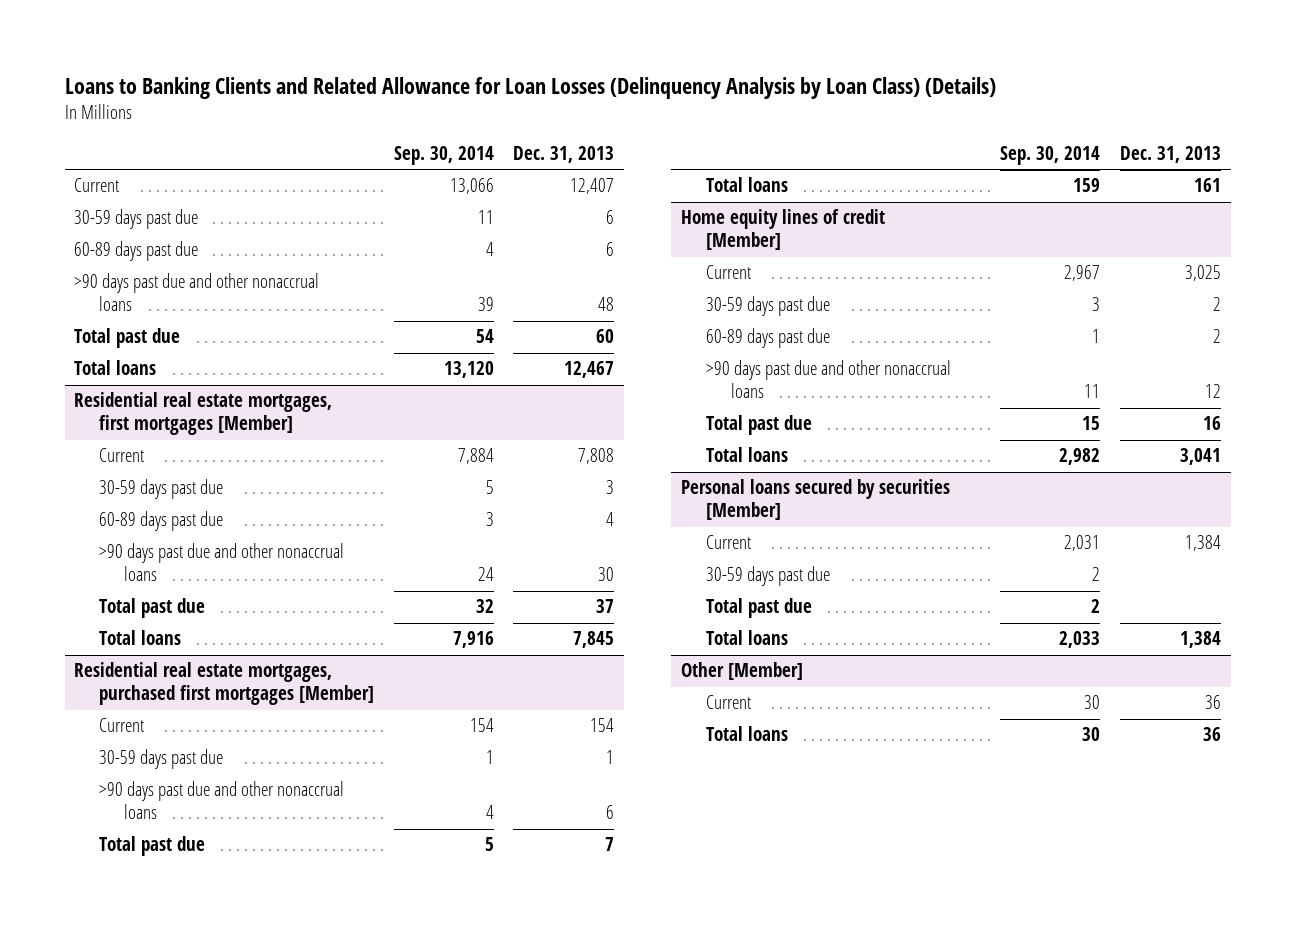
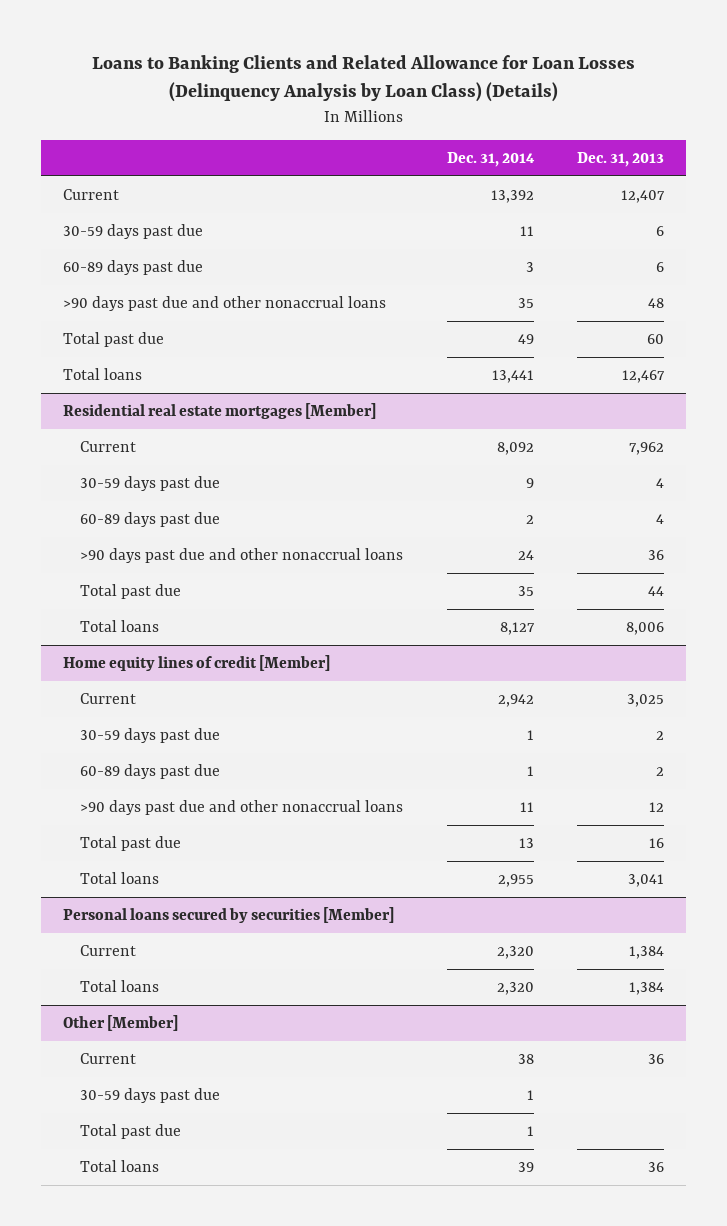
- | Sep. 30, 2014 | Dec. 31, 2013
+ | Dec. 31, 2014 | Dec. 31, 2013
- Residential real estate mortgages, first mortgages [Member]
- Current | 7,884 | 7,808
- 30-59 days past due | 5 | 3
+ Residential real estate mortgages [Member]
+ Current | 8,092 | 7,962
+ 30-59 days past due | 9 | 4
- >90 days past due and other nonaccrual loans | 24 | 30
- Total past due | 32 | 37
- Total loans | 7,916 | 7,845
- Residential real estate mortgages, purchased first mortgages [Member]
- Current | 154 | 154
- 30-59 days past due | 1 | 1
- >90 days past due and other nonaccrual loans | 4 | 6
- Total past due | 5 | 7
- Total loans | 159 | 161
+ >90 days past due and other nonaccrual loans | 24 | 36
+ Total past due | 35 | 44
+ Total loans | 8,127 | 8,006
@ Personal loans secured by securities [Member]
- 30-59 days past due | 2 |
- Total past due | 2 |
@ Other [Member]
+ 30-59 days past due | 1 |
+ Total past due | 1 |

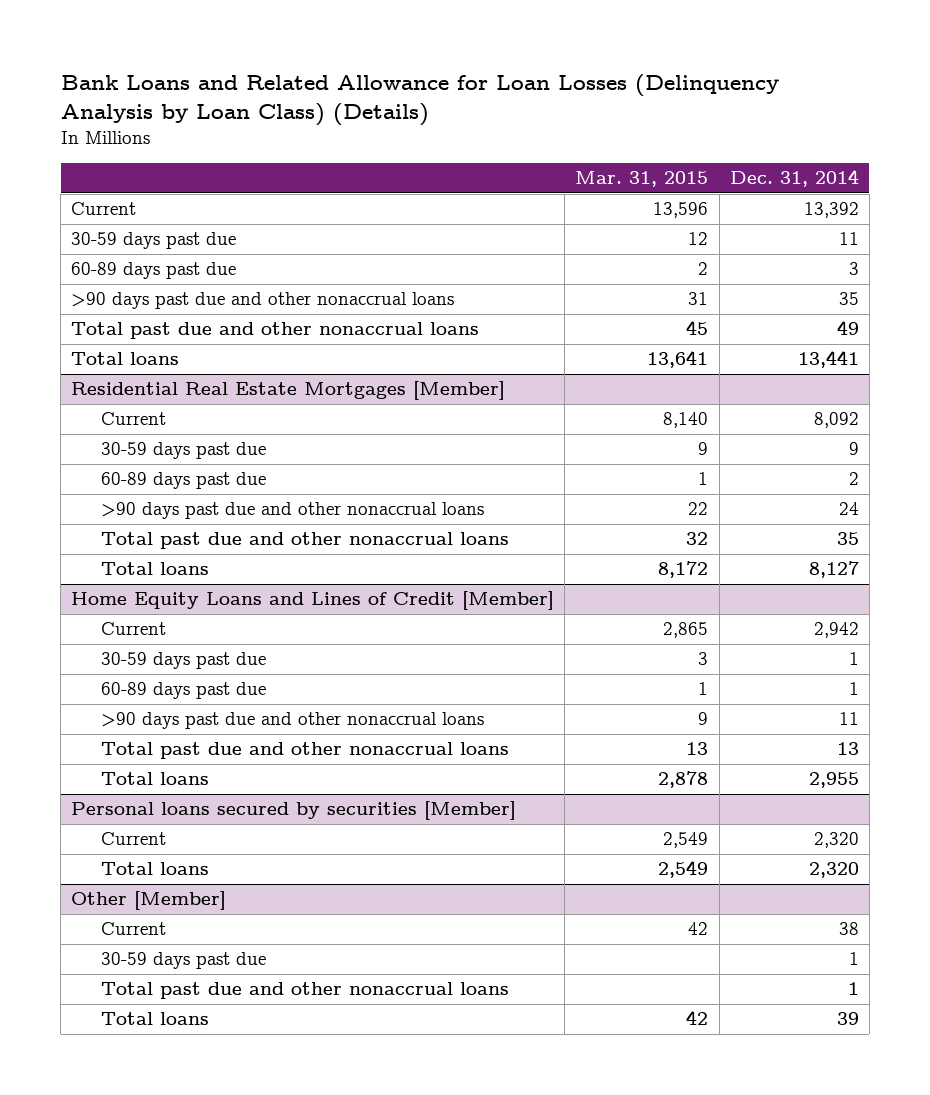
- Loans to Banking Clients and Related Allowance for Loan Losses (Delinquency Analysis by Loan Class) (Details)
+ Bank Loans and Related Allowance for Loan Losses (Delinquency Analysis by Loan Class) (Details)
- | Dec. 31, 2014 | Dec. 31, 2013
+ | Mar. 31, 2015 | Dec. 31, 2014
- Total past due | 49 | 60
+ Total past due and other nonaccrual loans | 45 | 49
- Residential real estate mortgages [Member]
+ Residential Real Estate Mortgages [Member]
- Total past due | 35 | 44
+ Total past due and other nonaccrual loans | 32 | 35
- Home equity lines of credit [Member]
+ Home Equity Loans and Lines of Credit [Member]
- Total past due | 13 | 16
+ Total past due and other nonaccrual loans | 13 | 13
@ Other [Member]
- Total past due | 1 |
+ Total past due and other nonaccrual loans | | 1

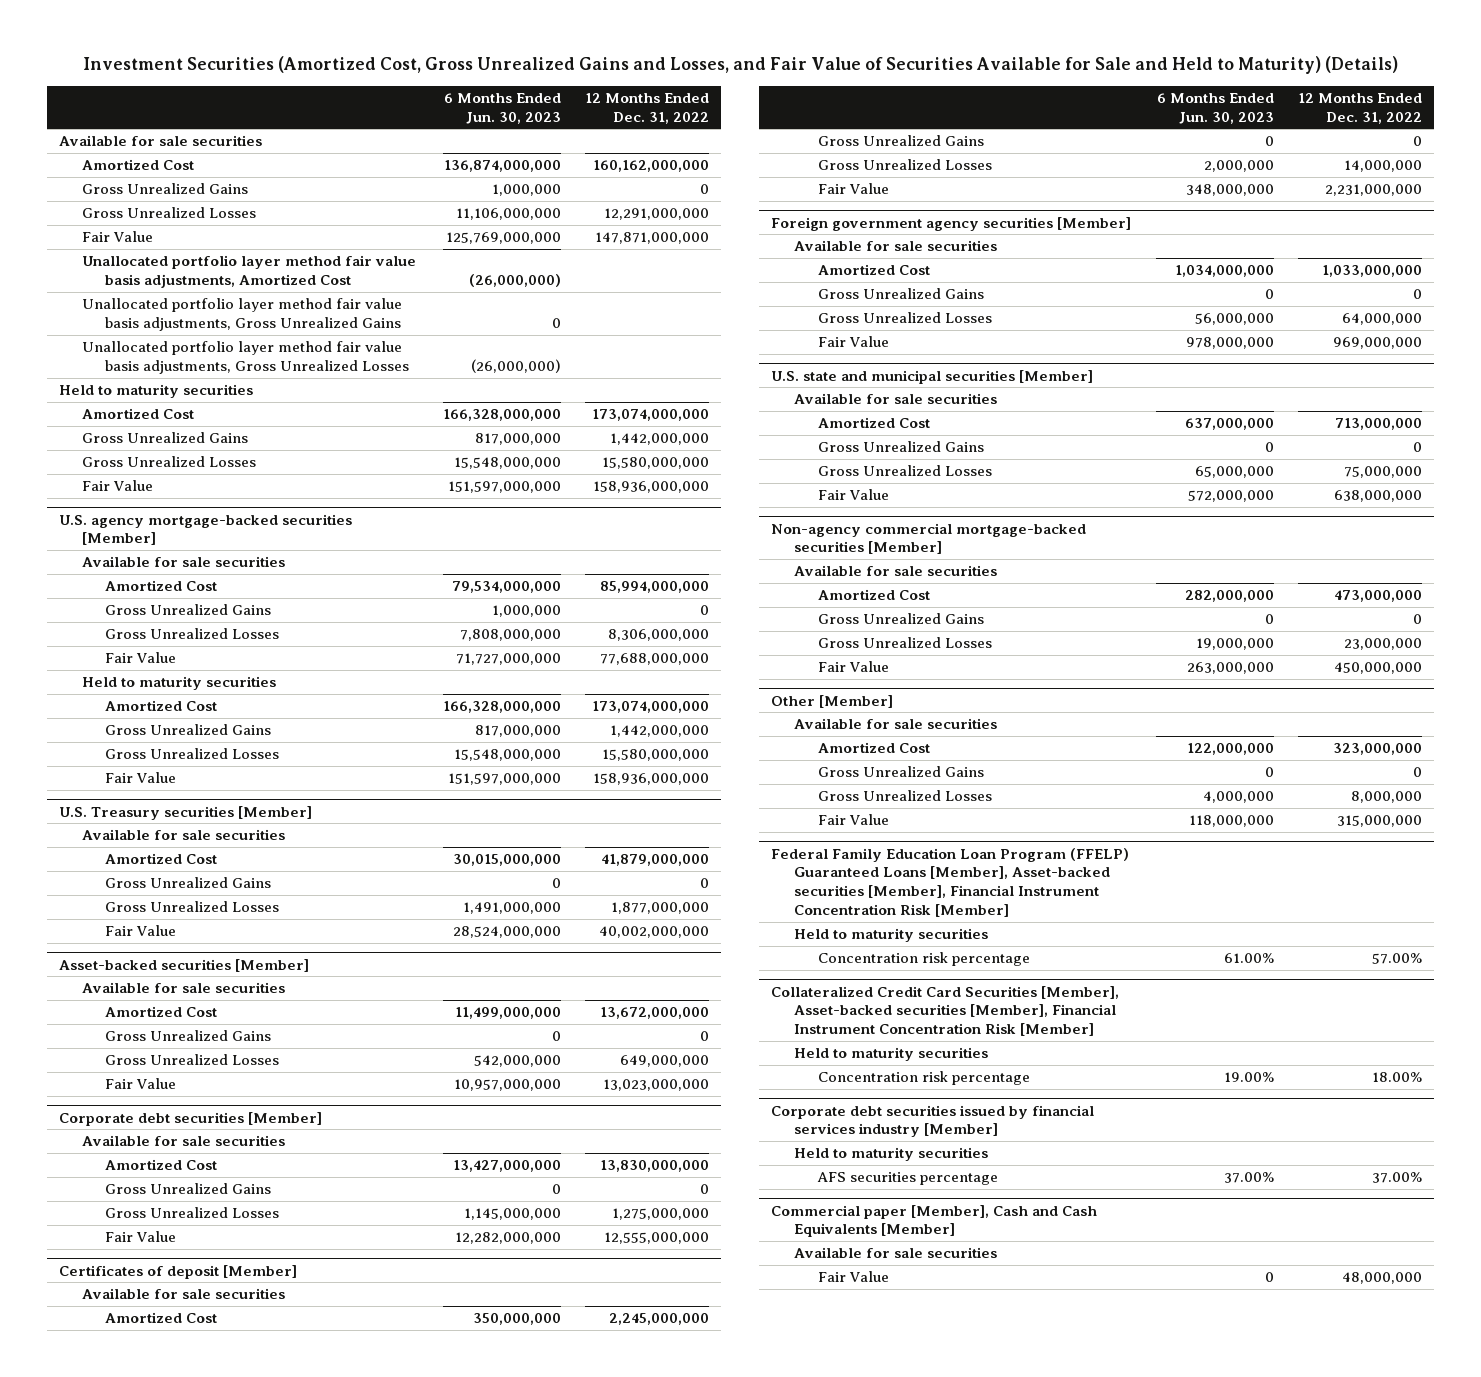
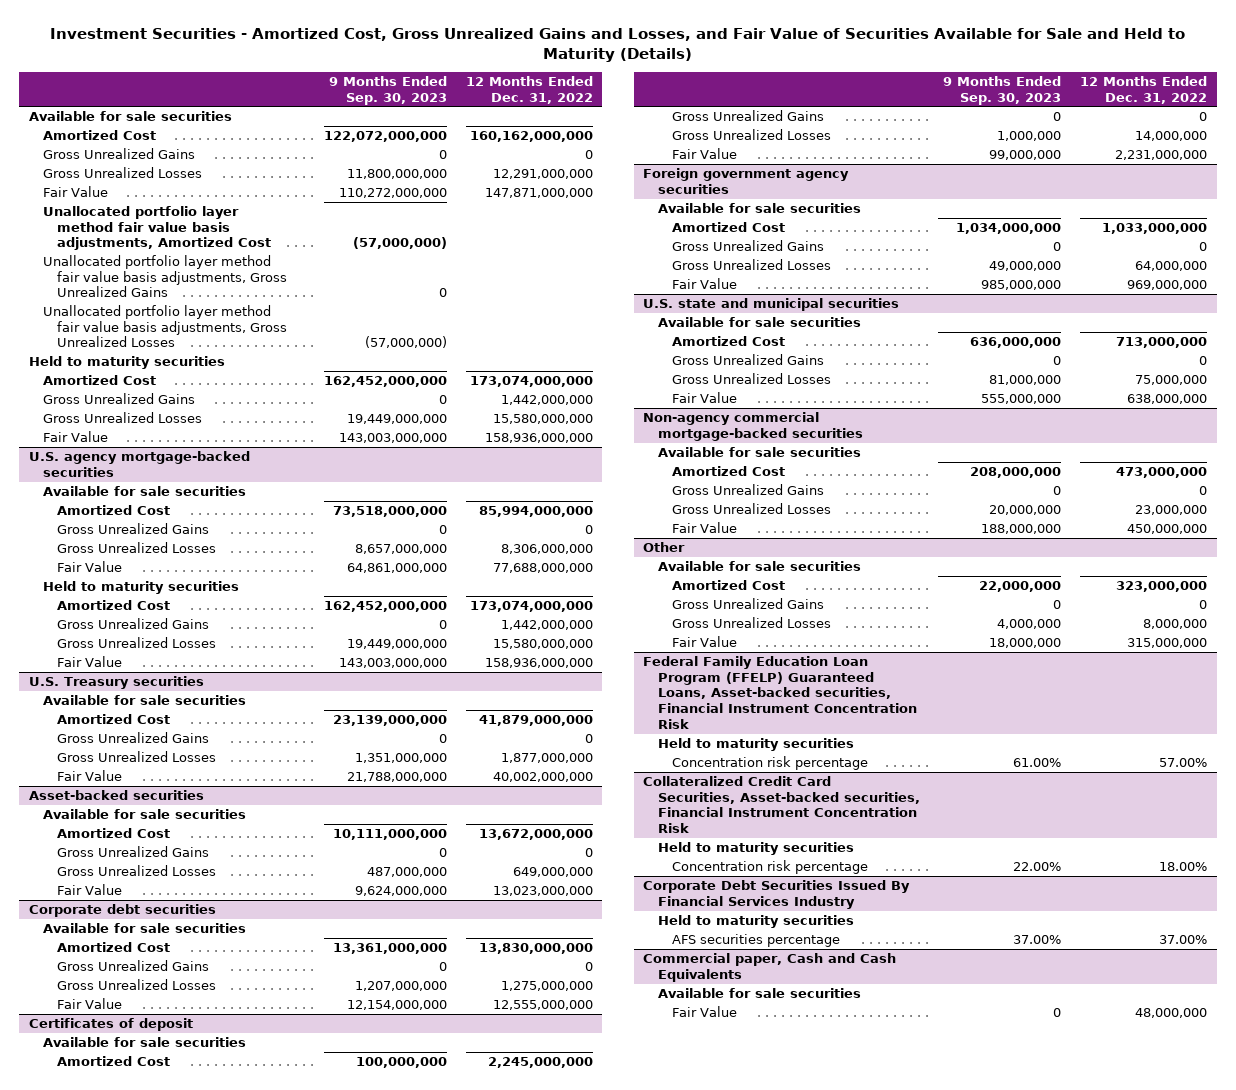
- Investment Securities (Amortized Cost, Gross Unrealized Gains and Losses, and Fair Value of Securities Available for Sale and Held to Maturity) (Details)
+ Investment Securities - Amortized Cost, Gross Unrealized Gains and Losses, and Fair Value of Securities Available for Sale and Held to Maturity (Details)
- | 6 Months Ended Jun. 30, 2023 | 12 Months Ended Dec. 31, 2022
+ | 9 Months Ended Sep. 30, 2023 | 12 Months Ended Dec. 31, 2022
- U.S. agency mortgage-backed securities [Member]
+ U.S. agency mortgage-backed securities
- U.S. Treasury securities [Member]
+ U.S. Treasury securities
- Asset-backed securities [Member]
+ Asset-backed securities
- Corporate debt securities [Member]
+ Corporate debt securities
- Certificates of deposit [Member]
+ Certificates of deposit
- Foreign government agency securities [Member]
+ Foreign government agency securities
- U.S. state and municipal securities [Member]
+ U.S. state and municipal securities
- Non-agency commercial mortgage-backed securities [Member]
+ Non-agency commercial mortgage-backed securities
- Other [Member]
+ Other
- Federal Family Education Loan Program (FFELP) Guaranteed Loans [Member], Asset-backed securities [Member], Financial Instrument Concentration Risk [Member]
+ Federal Family Education Loan Program (FFELP) Guaranteed Loans, Asset-backed securities, Financial Instrument Concentration Risk
- Collateralized Credit Card Securities [Member], Asset-backed securities [Member], Financial Instrument Concentration Risk [Member]
+ Collateralized Credit Card Securities, Asset-backed securities, Financial Instrument Concentration Risk
- Corporate debt securities issued by financial services industry [Member]
+ Corporate Debt Securities Issued By Financial Services Industry
- Commercial paper [Member], Cash and Cash Equivalents [Member]
+ Commercial paper, Cash and Cash Equivalents

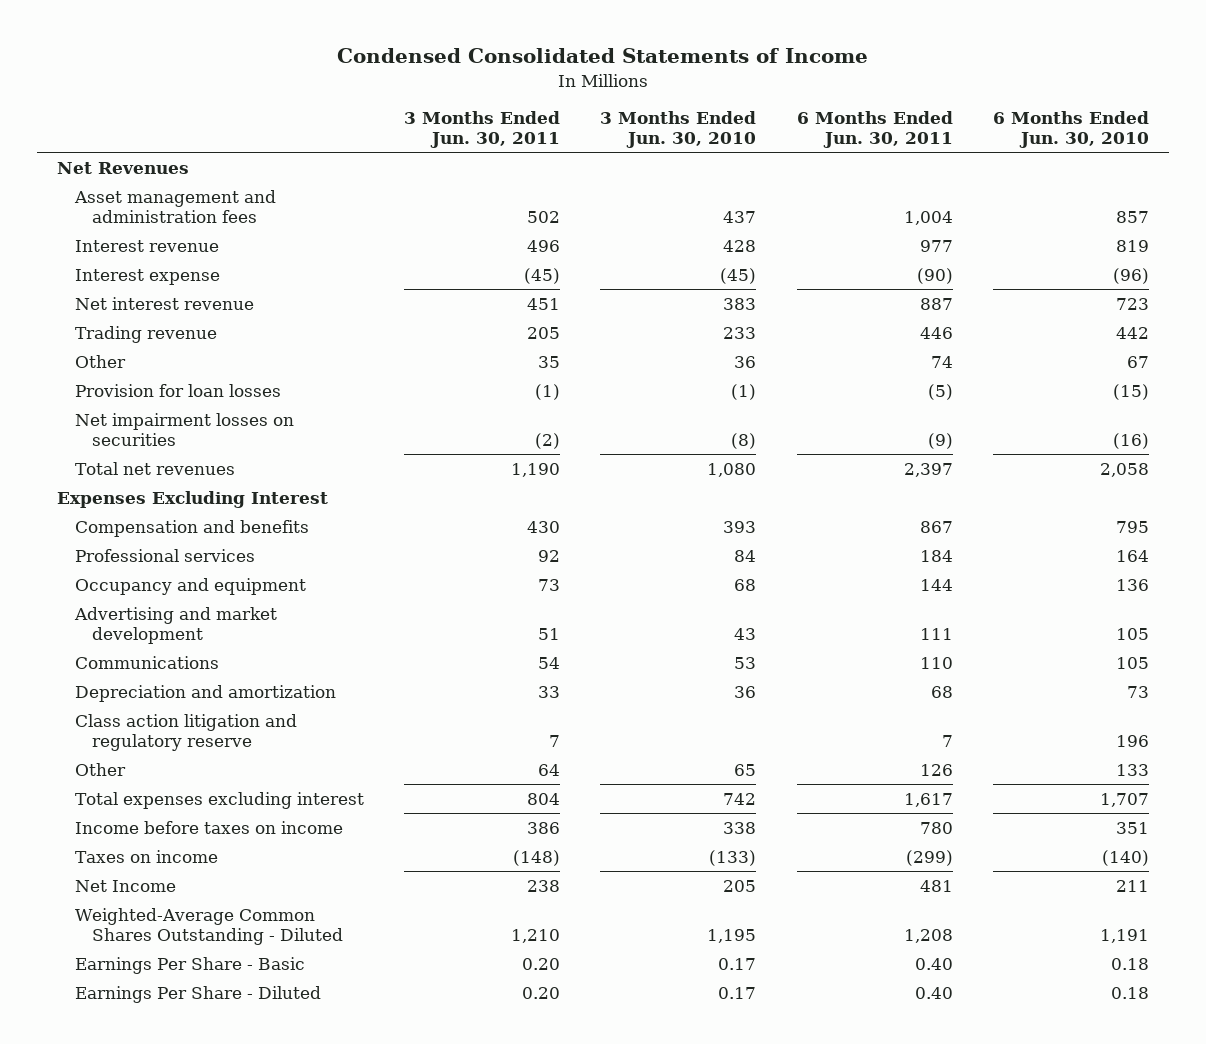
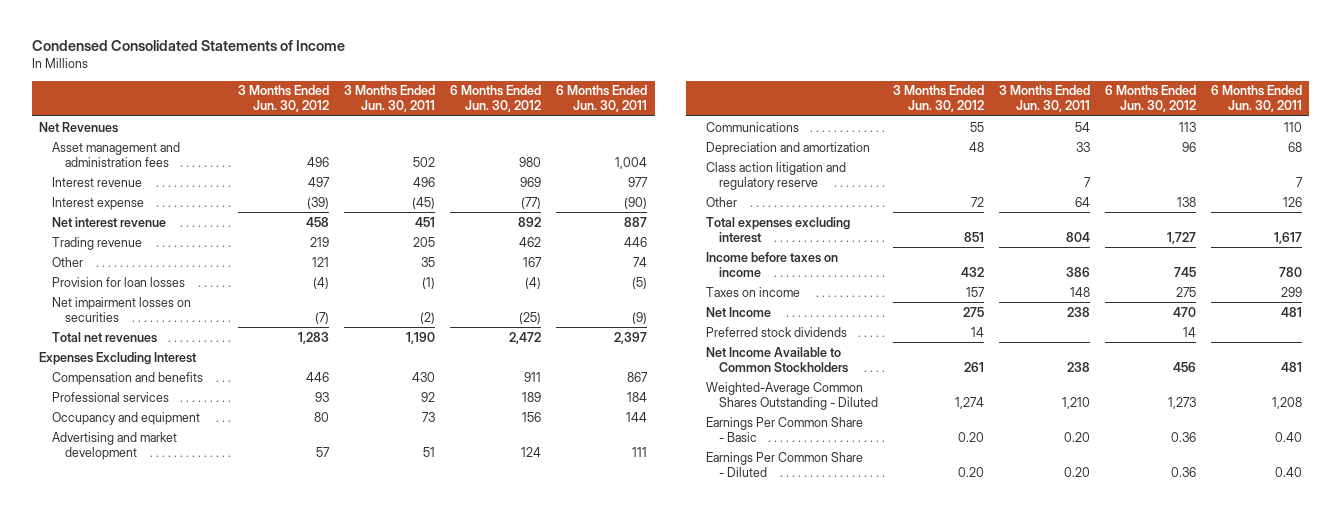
- | 3 Months Ended Jun. 30, 2011 | 3 Months Ended Jun. 30, 2010 | 6 Months Ended Jun. 30, 2011 | 6 Months Ended Jun. 30, 2010
+ | 3 Months Ended Jun. 30, 2012 | 3 Months Ended Jun. 30, 2011 | 6 Months Ended Jun. 30, 2012 | 6 Months Ended Jun. 30, 2011
- Taxes on income | (148) | (133) | (299) | (140)
+ Taxes on income | 157 | 148 | 275 | 299
+ Preferred stock dividends | 14 | | 14 |
+ Net Income Available to Common Stockholders | 261 | 238 | 456 | 481
- Earnings Per Share - Basic | 0.20 | 0.17 | 0.40 | 0.18
- Earnings Per Share - Diluted | 0.20 | 0.17 | 0.40 | 0.18
+ Earnings Per Common Share - Basic | 0.20 | 0.20 | 0.36 | 0.40
+ Earnings Per Common Share - Diluted | 0.20 | 0.20 | 0.36 | 0.40

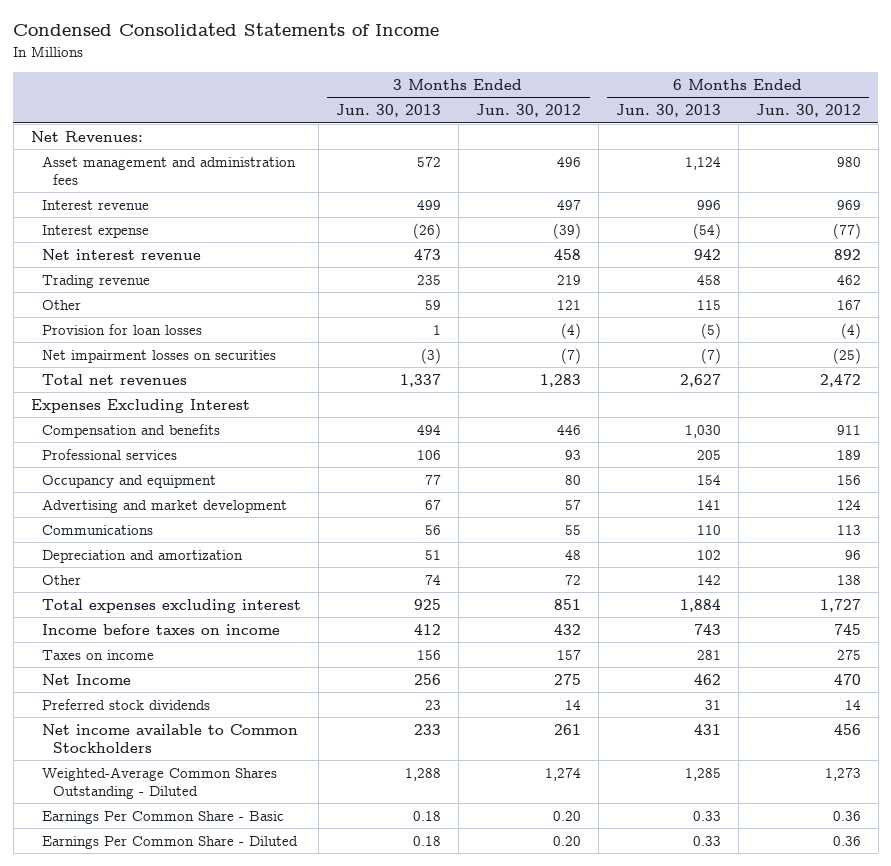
- | 3 Months Ended Jun. 30, 2012 | 3 Months Ended Jun. 30, 2011 | 6 Months Ended Jun. 30, 2012 | 6 Months Ended Jun. 30, 2011
+ | 3 Months Ended Jun. 30, 2013 | 3 Months Ended Jun. 30, 2012 | 6 Months Ended Jun. 30, 2013 | 6 Months Ended Jun. 30, 2012
- Net Revenues
+ Net Revenues:
- Class action litigation and regulatory reserve | | 7 | | 7
- Net Income Available to Common Stockholders | 261 | 238 | 456 | 481
+ Net income available to Common Stockholders | 233 | 261 | 431 | 456

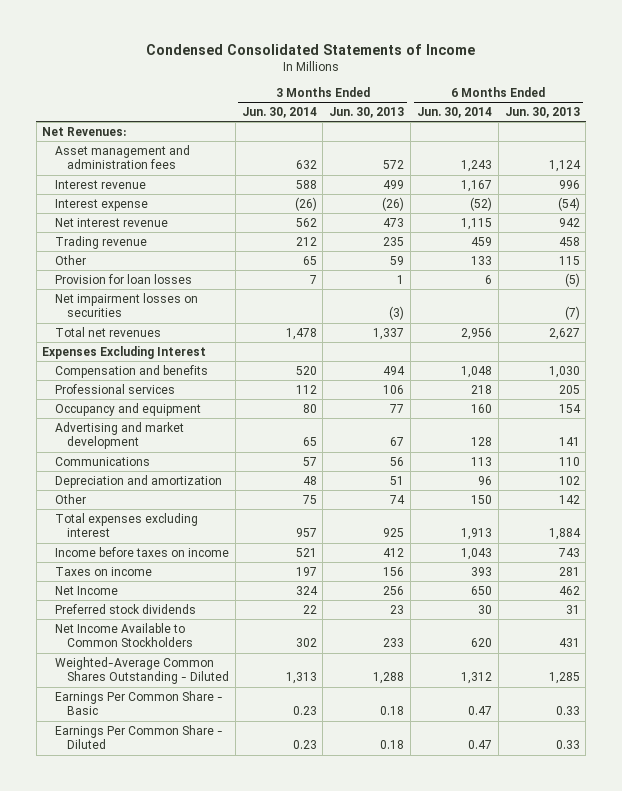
- | 3 Months Ended Jun. 30, 2013 | 3 Months Ended Jun. 30, 2012 | 6 Months Ended Jun. 30, 2013 | 6 Months Ended Jun. 30, 2012
+ | 3 Months Ended Jun. 30, 2014 | 3 Months Ended Jun. 30, 2013 | 6 Months Ended Jun. 30, 2014 | 6 Months Ended Jun. 30, 2013
- Net income available to Common Stockholders | 233 | 261 | 431 | 456
+ Net Income Available to Common Stockholders | 302 | 233 | 620 | 431

